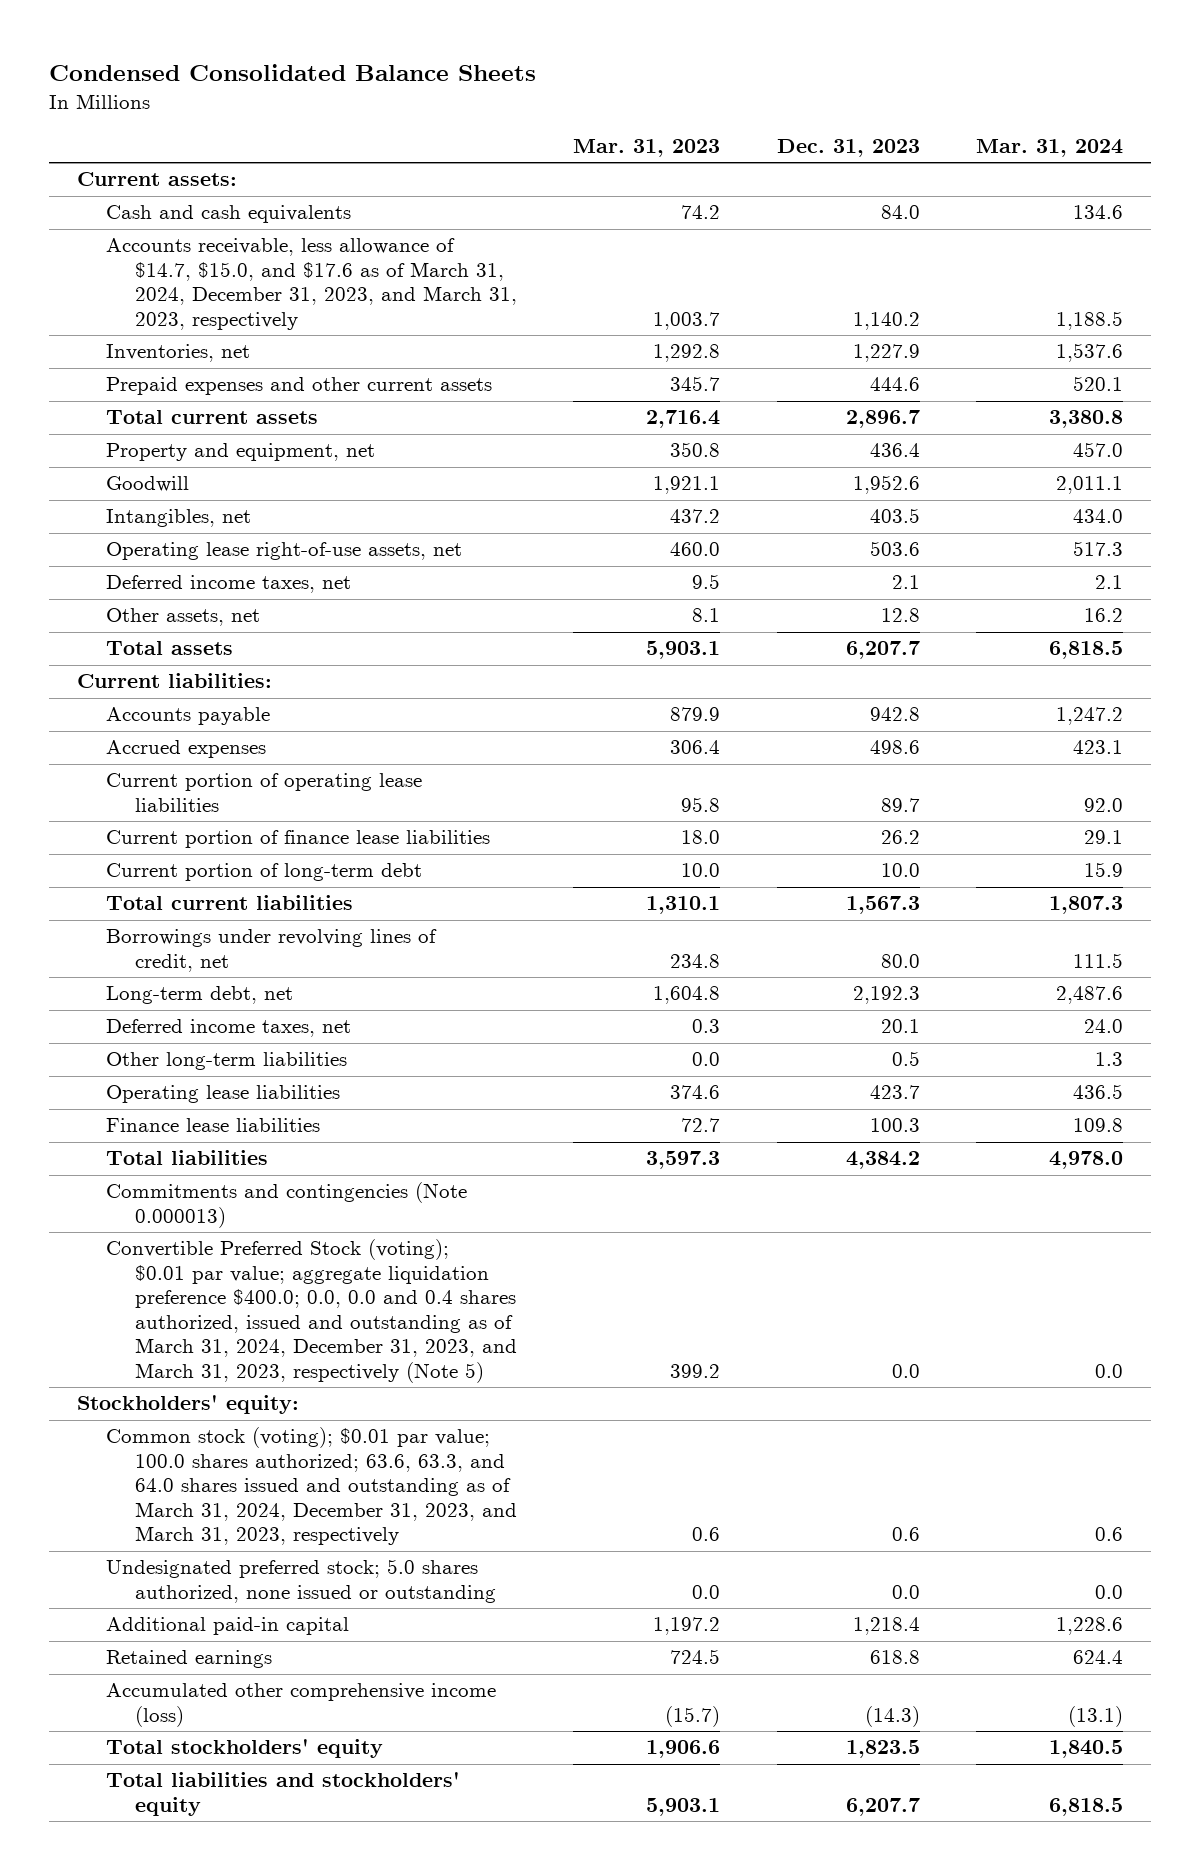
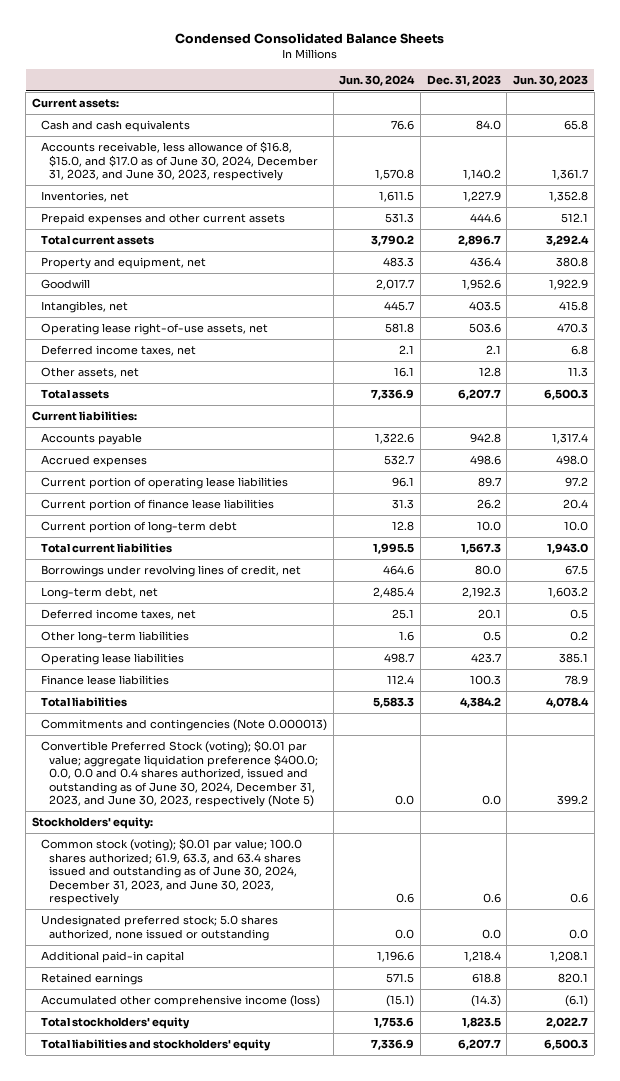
- | Mar. 31, 2023 | Dec. 31, 2023 | Mar. 31, 2024
+ | Jun. 30, 2024 | Dec. 31, 2023 | Jun. 30, 2023
- Accounts receivable, less allowance of $14.7, $15.0, and $17.6 as of March 31, 2024, December 31, 2023, and March 31, 2023, respectively | 1,003.7 | 1,140.2 | 1,188.5
+ Accounts receivable, less allowance of $16.8, $15.0, and $17.0 as of June 30, 2024, December 31, 2023, and June 30, 2023, respectively | 1,570.8 | 1,140.2 | 1,361.7
- Convertible Preferred Stock (voting); $0.01 par value; aggregate liquidation preference $400.0; 0.0, 0.0 and 0.4 shares authorized, issued and outstanding as of March 31, 2024, December 31, 2023, and March 31, 2023, respectively (Note 5) | 399.2 | 0.0 | 0.0
+ Convertible Preferred Stock (voting); $0.01 par value; aggregate liquidation preference $400.0; 0.0, 0.0 and 0.4 shares authorized, issued and outstanding as of June 30, 2024, December 31, 2023, and June 30, 2023, respectively (Note 5) | 0.0 | 0.0 | 399.2
- Common stock (voting); $0.01 par value; 100.0 shares authorized; 63.6, 63.3, and 64.0 shares issued and outstanding as of March 31, 2024, December 31, 2023, and March 31, 2023, respectively | 0.6 | 0.6 | 0.6
+ Common stock (voting); $0.01 par value; 100.0 shares authorized; 61.9, 63.3, and 63.4 shares issued and outstanding as of June 30, 2024, December 31, 2023, and June 30, 2023, respectively | 0.6 | 0.6 | 0.6

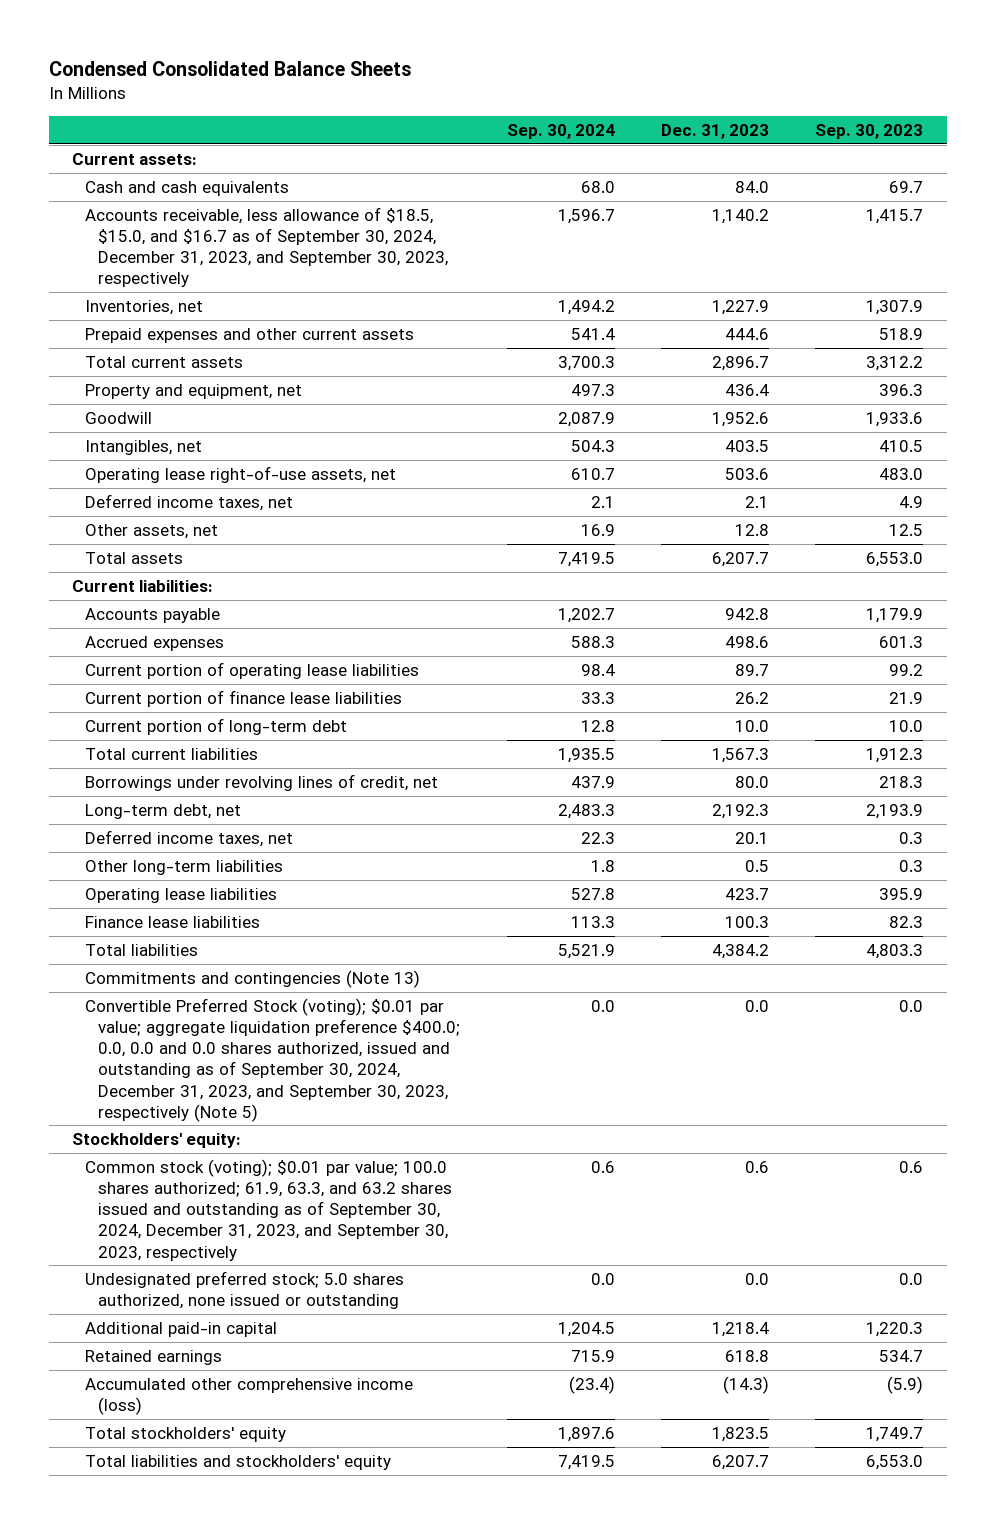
- | Jun. 30, 2024 | Dec. 31, 2023 | Jun. 30, 2023
+ | Sep. 30, 2024 | Dec. 31, 2023 | Sep. 30, 2023
- Accounts receivable, less allowance of $16.8, $15.0, and $17.0 as of June 30, 2024, December 31, 2023, and June 30, 2023, respectively | 1,570.8 | 1,140.2 | 1,361.7
+ Accounts receivable, less allowance of $18.5, $15.0, and $16.7 as of September 30, 2024, December 31, 2023, and September 30, 2023, respectively | 1,596.7 | 1,140.2 | 1,415.7
- Commitments and contingencies (Note 0.000013)
- Convertible Preferred Stock (voting); $0.01 par value; aggregate liquidation preference $400.0; 0.0, 0.0 and 0.4 shares authorized, issued and outstanding as of June 30, 2024, December 31, 2023, and June 30, 2023, respectively (Note 5) | 0.0 | 0.0 | 399.2
+ Commitments and contingencies (Note 13)
+ Convertible Preferred Stock (voting); $0.01 par value; aggregate liquidation preference $400.0; 0.0, 0.0 and 0.0 shares authorized, issued and outstanding as of September 30, 2024, December 31, 2023, and September 30, 2023, respectively (Note 5) | 0.0 | 0.0 | 0.0
- Common stock (voting); $0.01 par value; 100.0 shares authorized; 61.9, 63.3, and 63.4 shares issued and outstanding as of June 30, 2024, December 31, 2023, and June 30, 2023, respectively | 0.6 | 0.6 | 0.6
+ Common stock (voting); $0.01 par value; 100.0 shares authorized; 61.9, 63.3, and 63.2 shares issued and outstanding as of September 30, 2024, December 31, 2023, and September 30, 2023, respectively | 0.6 | 0.6 | 0.6

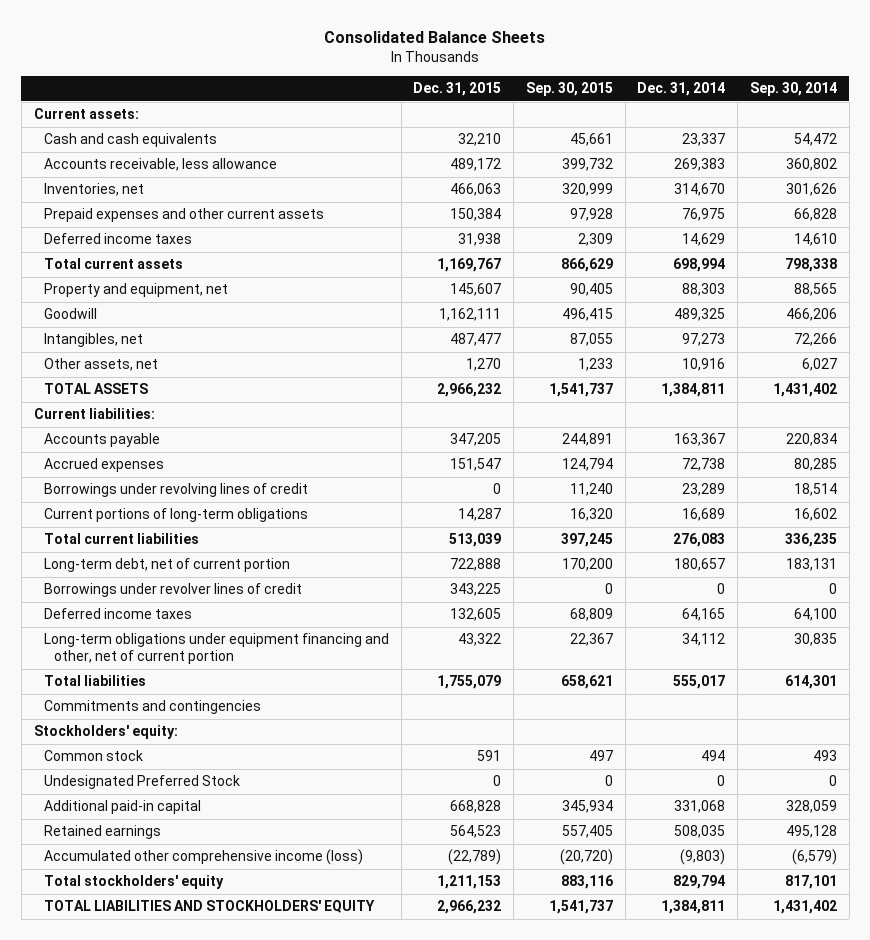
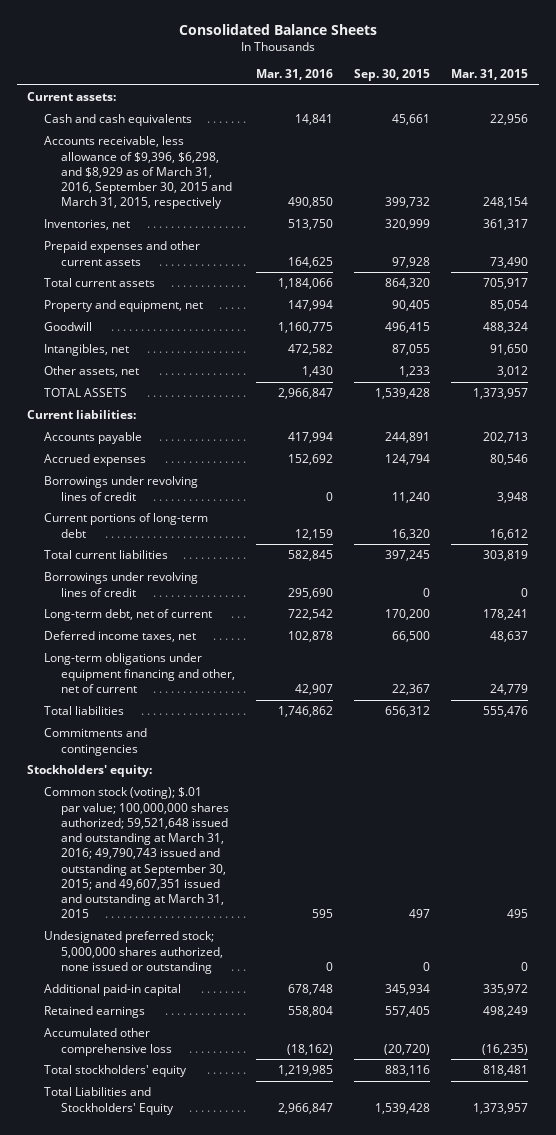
- | Dec. 31, 2015 | Sep. 30, 2015 | Dec. 31, 2014 | Sep. 30, 2014
+ | Mar. 31, 2016 | Sep. 30, 2015 | Mar. 31, 2015
- Accounts receivable, less allowance | 489,172 | 399,732 | 269,383 | 360,802
+ Accounts receivable, less allowance of $9,396, $6,298, and $8,929 as of March 31, 2016, September 30, 2015 and March 31, 2015, respectively | 490,850 | 399,732 | 248,154
- Deferred income taxes | 31,938 | 2,309 | 14,629 | 14,610
- Total current assets | 1,169,767 | 866,629 | 698,994 | 798,338
+ Total current assets | 1,184,066 | 864,320 | 705,917
- TOTAL ASSETS | 2,966,232 | 1,541,737 | 1,384,811 | 1,431,402
+ TOTAL ASSETS | 2,966,847 | 1,539,428 | 1,373,957
- Current portions of long-term obligations | 14,287 | 16,320 | 16,689 | 16,602
+ Current portions of long-term debt | 12,159 | 16,320 | 16,612
- Long-term debt, net of current portion | 722,888 | 170,200 | 180,657 | 183,131
- Borrowings under revolver lines of credit | 343,225 | 0 | 0 | 0
- Deferred income taxes | 132,605 | 68,809 | 64,165 | 64,100
- Long-term obligations under equipment financing and other, net of current portion | 43,322 | 22,367 | 34,112 | 30,835
- Total liabilities | 1,755,079 | 658,621 | 555,017 | 614,301
+ Borrowings under revolving lines of credit | 295,690 | 0 | 0
+ Long-term debt, net of current | 722,542 | 170,200 | 178,241
+ Deferred income taxes, net | 102,878 | 66,500 | 48,637
+ Long-term obligations under equipment financing and other, net of current | 42,907 | 22,367 | 24,779
+ Total liabilities | 1,746,862 | 656,312 | 555,476
- Common stock | 591 | 497 | 494 | 493
- Undesignated Preferred Stock | 0 | 0 | 0 | 0
+ Common stock (voting); $.01 par value; 100,000,000 shares authorized; 59,521,648 issued and outstanding at March 31, 2016; 49,790,743 issued and outstanding at September 30, 2015; and 49,607,351 issued and outstanding at March 31, 2015 | 595 | 497 | 495
+ Undesignated preferred stock; 5,000,000 shares authorized, none issued or outstanding | 0 | 0 | 0
- Accumulated other comprehensive income (loss) | (22,789) | (20,720) | (9,803) | (6,579)
+ Accumulated other comprehensive loss | (18,162) | (20,720) | (16,235)
- TOTAL LIABILITIES AND STOCKHOLDERS' EQUITY | 2,966,232 | 1,541,737 | 1,384,811 | 1,431,402
+ Total Liabilities and Stockholders' Equity | 2,966,847 | 1,539,428 | 1,373,957

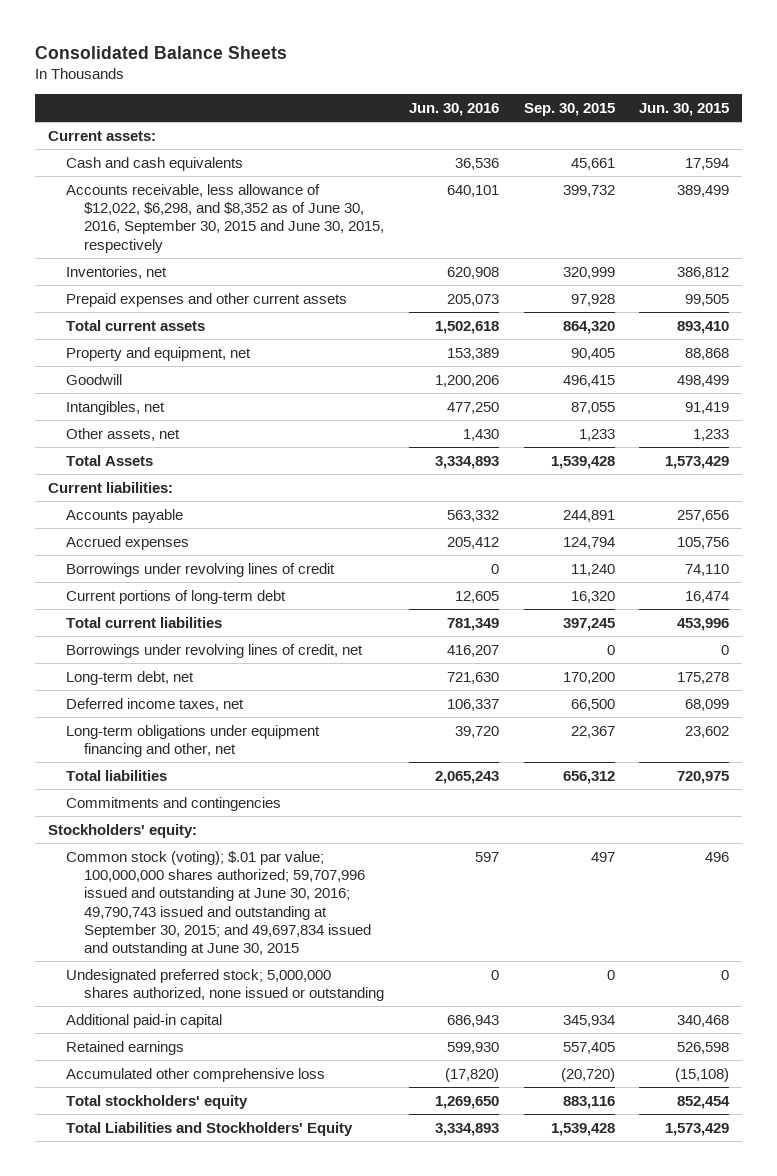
- | Mar. 31, 2016 | Sep. 30, 2015 | Mar. 31, 2015
+ | Jun. 30, 2016 | Sep. 30, 2015 | Jun. 30, 2015
- Accounts receivable, less allowance of $9,396, $6,298, and $8,929 as of March 31, 2016, September 30, 2015 and March 31, 2015, respectively | 490,850 | 399,732 | 248,154
+ Accounts receivable, less allowance of $12,022, $6,298, and $8,352 as of June 30, 2016, September 30, 2015 and June 30, 2015, respectively | 640,101 | 399,732 | 389,499
- TOTAL ASSETS | 2,966,847 | 1,539,428 | 1,373,957
+ Total Assets | 3,334,893 | 1,539,428 | 1,573,429
- Borrowings under revolving lines of credit | 295,690 | 0 | 0
- Long-term debt, net of current | 722,542 | 170,200 | 178,241
+ Borrowings under revolving lines of credit, net | 416,207 | 0 | 0
+ Long-term debt, net | 721,630 | 170,200 | 175,278
- Long-term obligations under equipment financing and other, net of current | 42,907 | 22,367 | 24,779
+ Long-term obligations under equipment financing and other, net | 39,720 | 22,367 | 23,602
- Common stock (voting); $.01 par value; 100,000,000 shares authorized; 59,521,648 issued and outstanding at March 31, 2016; 49,790,743 issued and outstanding at September 30, 2015; and 49,607,351 issued and outstanding at March 31, 2015 | 595 | 497 | 495
+ Common stock (voting); $.01 par value; 100,000,000 shares authorized; 59,707,996 issued and outstanding at June 30, 2016; 49,790,743 issued and outstanding at September 30, 2015; and 49,697,834 issued and outstanding at June 30, 2015 | 597 | 497 | 496

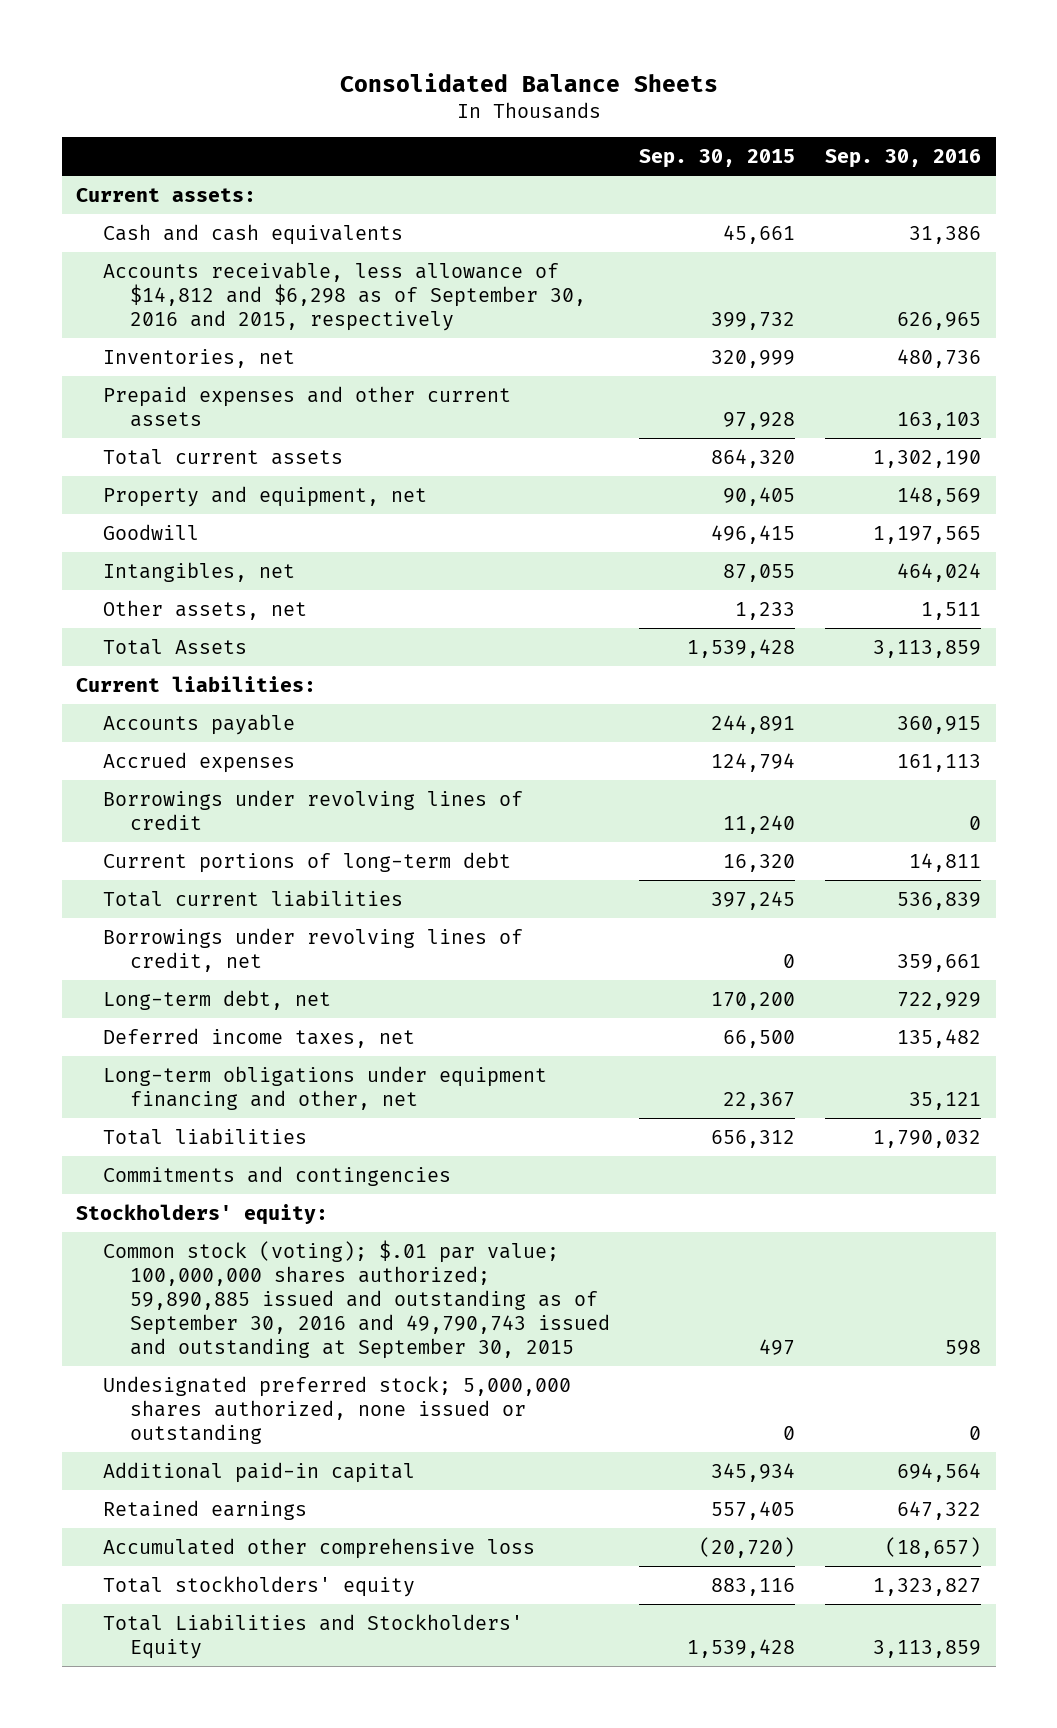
- | Jun. 30, 2016 | Sep. 30, 2015 | Jun. 30, 2015
+ | Sep. 30, 2015 | Sep. 30, 2016
- Accounts receivable, less allowance of $12,022, $6,298, and $8,352 as of June 30, 2016, September 30, 2015 and June 30, 2015, respectively | 640,101 | 399,732 | 389,499
+ Accounts receivable, less allowance of $14,812 and $6,298 as of September 30, 2016 and 2015, respectively | 399,732 | 626,965
- Common stock (voting); $.01 par value; 100,000,000 shares authorized; 59,707,996 issued and outstanding at June 30, 2016; 49,790,743 issued and outstanding at September 30, 2015; and 49,697,834 issued and outstanding at June 30, 2015 | 597 | 497 | 496
+ Common stock (voting); $.01 par value; 100,000,000 shares authorized; 59,890,885 issued and outstanding as of September 30, 2016 and 49,790,743 issued and outstanding at September 30, 2015 | 497 | 598

